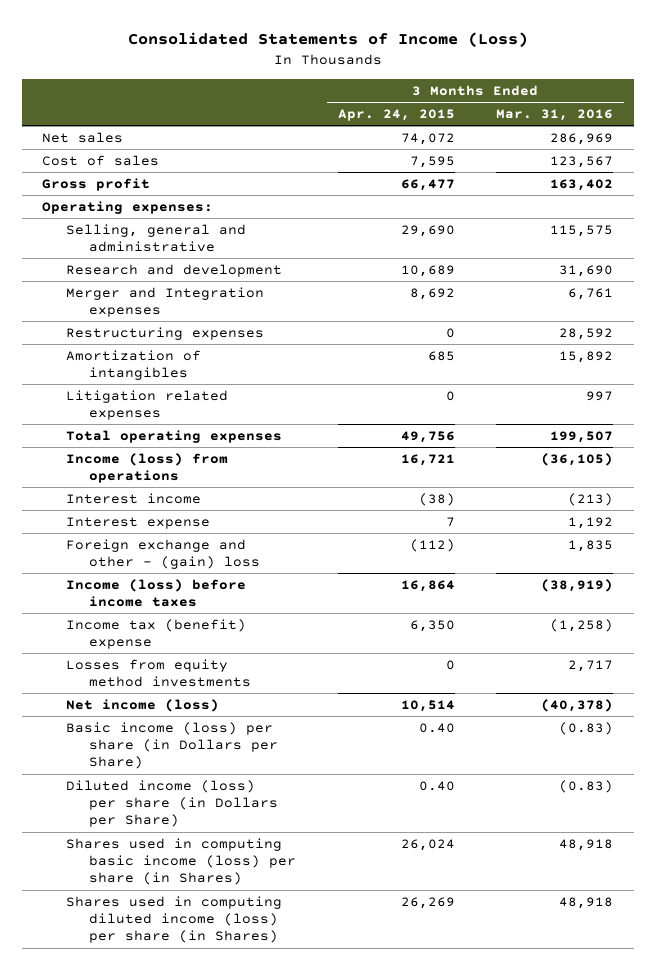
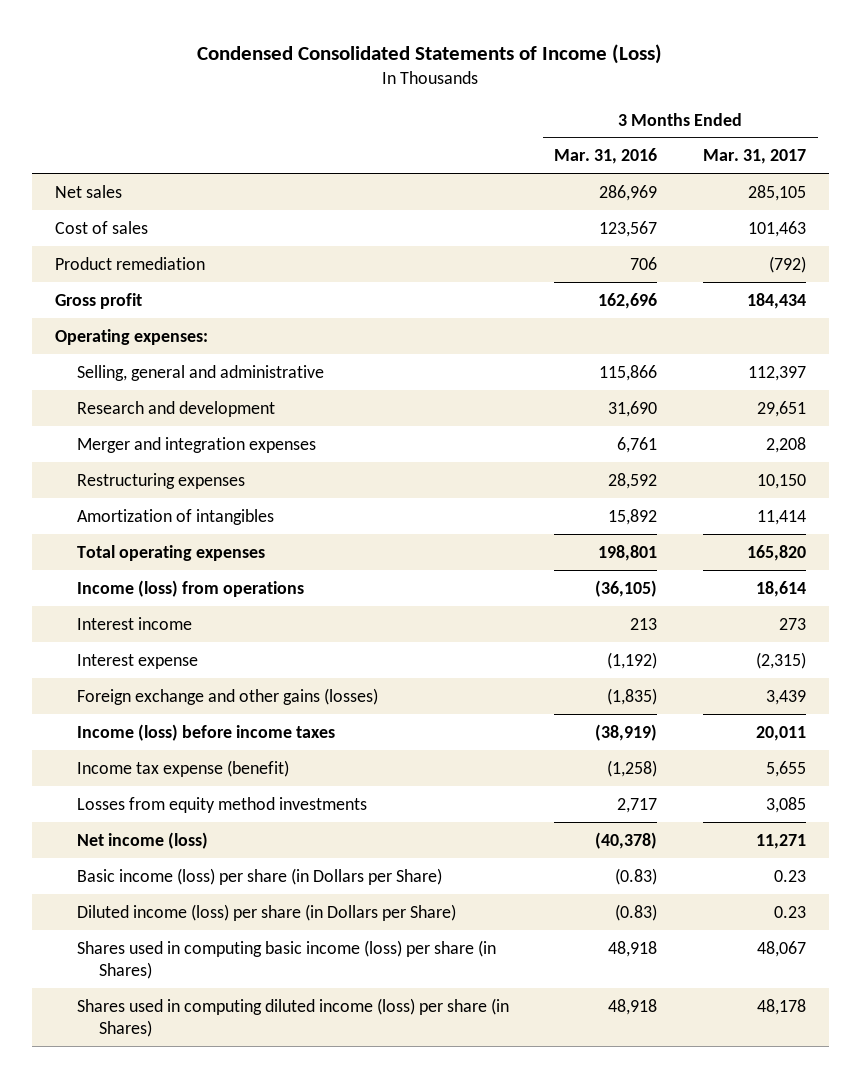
- Consolidated Statements of Income (Loss)
+ Condensed Consolidated Statements of Income (Loss)
- | 3 Months Ended Apr. 24, 2015 | 3 Months Ended Mar. 31, 2016
+ | 3 Months Ended Mar. 31, 2016 | 3 Months Ended Mar. 31, 2017
- Gross profit | 66,477 | 163,402
+ Product remediation | 706 | (792)
+ Gross profit | 162,696 | 184,434
- Selling, general and administrative | 29,690 | 115,575
+ Selling, general and administrative | 115,866 | 112,397
- Merger and Integration expenses | 8,692 | 6,761
+ Merger and integration expenses | 6,761 | 2,208
- Litigation related expenses | 0 | 997
- Total operating expenses | 49,756 | 199,507
+ Total operating expenses | 198,801 | 165,820
- Interest income | (38) | (213)
- Interest expense | 7 | 1,192
- Foreign exchange and other - (gain) loss | (112) | 1,835
+ Interest income | 213 | 273
+ Interest expense | (1,192) | (2,315)
+ Foreign exchange and other gains (losses) | (1,835) | 3,439
- Income tax (benefit) expense | 6,350 | (1,258)
+ Income tax expense (benefit) | (1,258) | 5,655

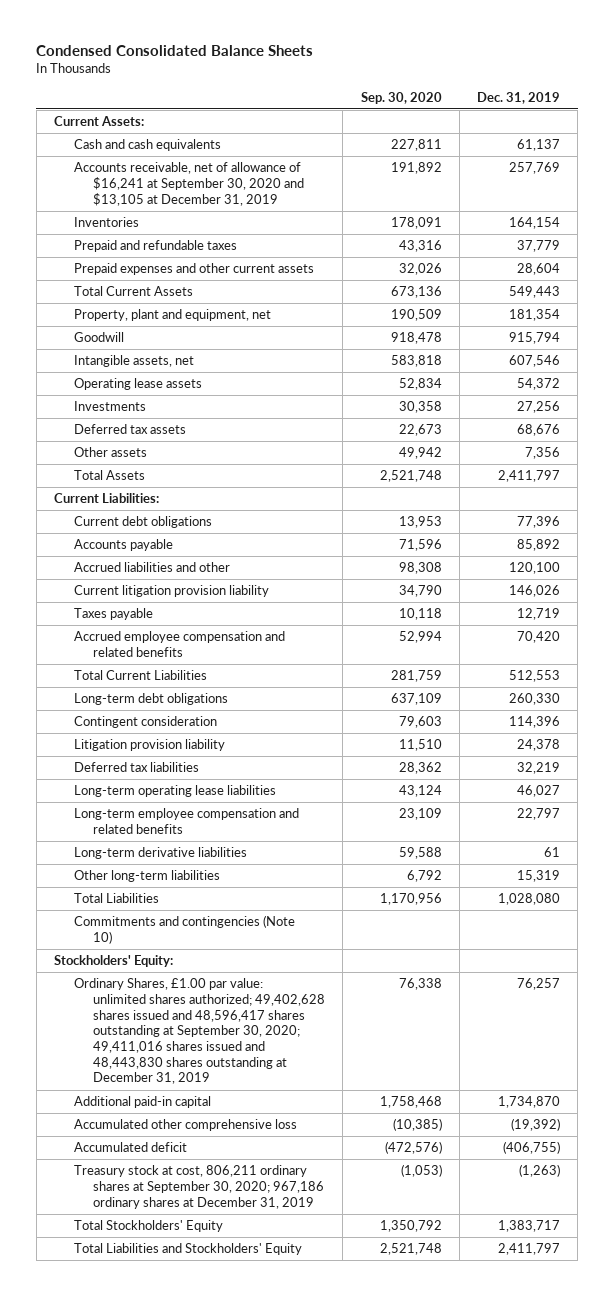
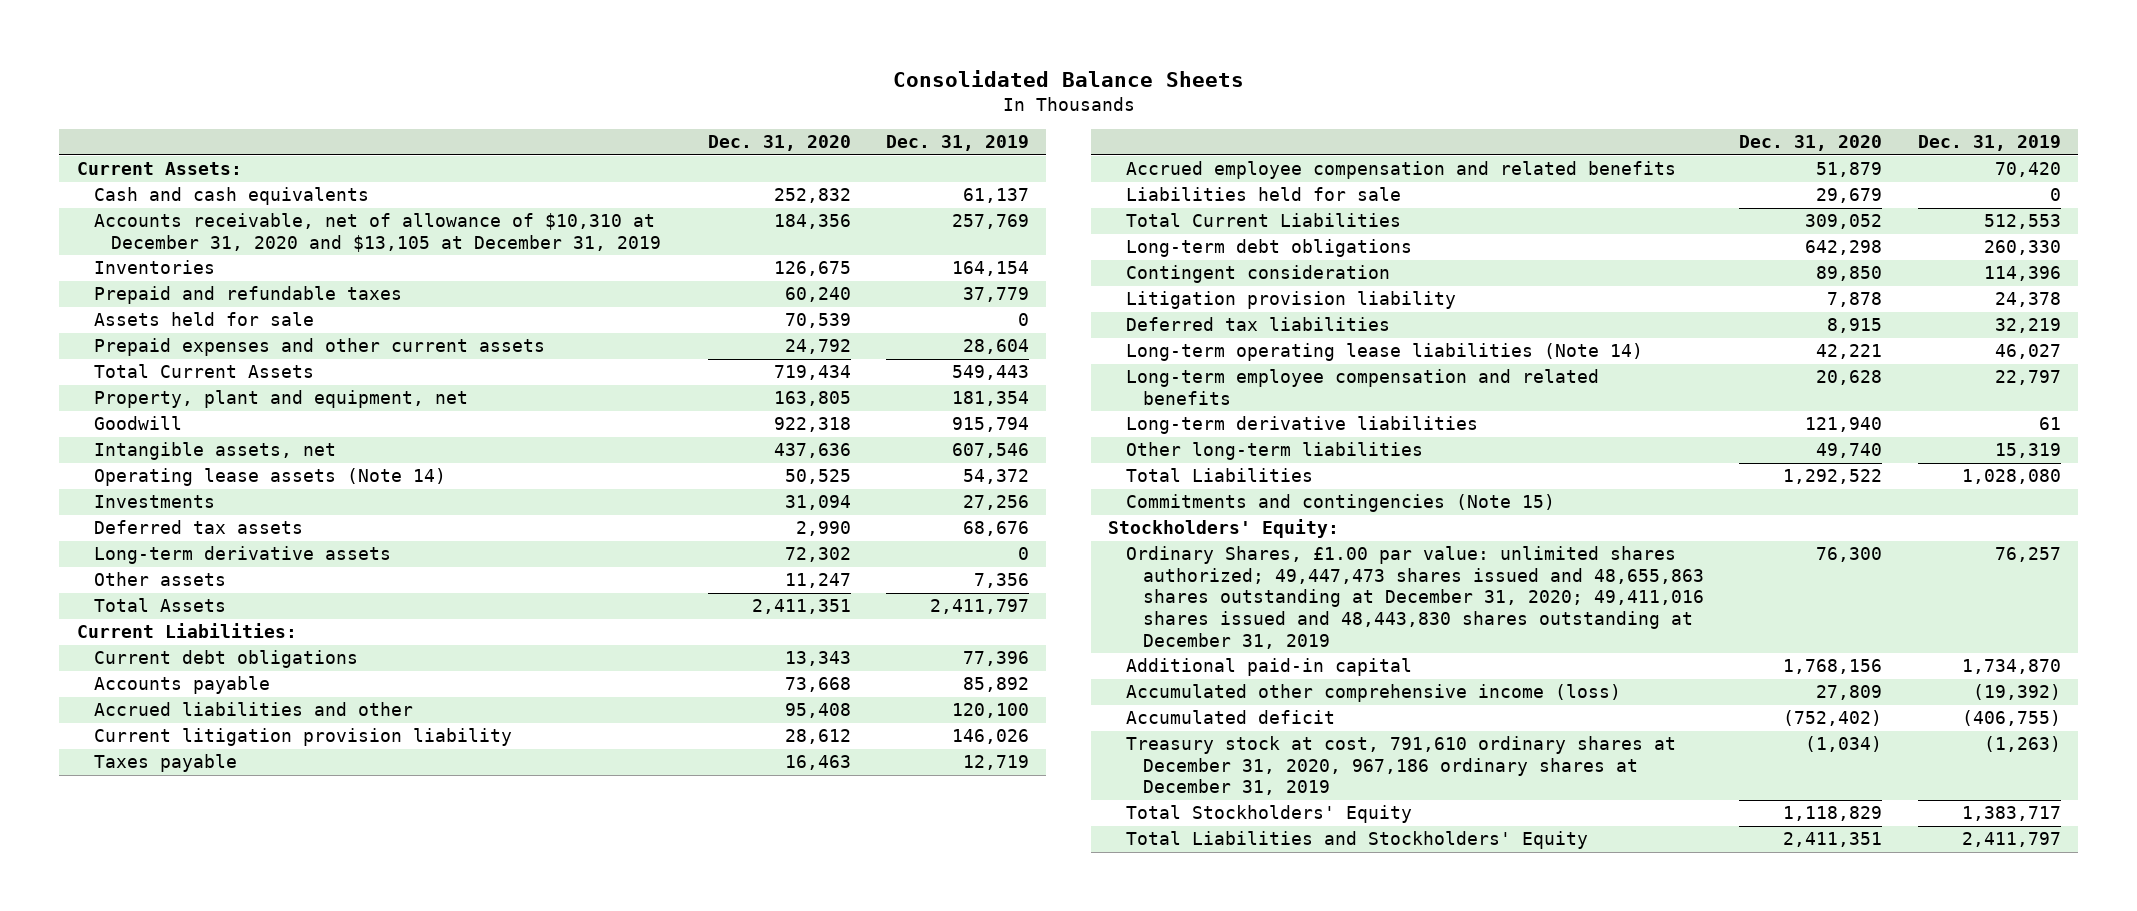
- Condensed Consolidated Balance Sheets
+ Consolidated Balance Sheets
- | Sep. 30, 2020 | Dec. 31, 2019
+ | Dec. 31, 2020 | Dec. 31, 2019
- Accounts receivable, net of allowance of $16,241 at September 30, 2020 and $13,105 at December 31, 2019 | 191,892 | 257,769
+ Accounts receivable, net of allowance of $10,310 at December 31, 2020 and $13,105 at December 31, 2019 | 184,356 | 257,769
+ Assets held for sale | 70,539 | 0
- Operating lease assets | 52,834 | 54,372
+ Operating lease assets (Note 14) | 50,525 | 54,372
+ Long-term derivative assets | 72,302 | 0
+ Liabilities held for sale | 29,679 | 0
- Long-term operating lease liabilities | 43,124 | 46,027
+ Long-term operating lease liabilities (Note 14) | 42,221 | 46,027
- Commitments and contingencies (Note 10)
+ Commitments and contingencies (Note 15)
- Ordinary Shares, £1.00 par value: unlimited shares authorized; 49,402,628 shares issued and 48,596,417 shares outstanding at September 30, 2020; 49,411,016 shares issued and 48,443,830 shares outstanding at December 31, 2019 | 76,338 | 76,257
+ Ordinary Shares, £1.00 par value: unlimited shares authorized; 49,447,473 shares issued and 48,655,863 shares outstanding at December 31, 2020; 49,411,016 shares issued and 48,443,830 shares outstanding at December 31, 2019 | 76,300 | 76,257
- Accumulated other comprehensive loss | (10,385) | (19,392)
+ Accumulated other comprehensive income (loss) | 27,809 | (19,392)
- Treasury stock at cost, 806,211 ordinary shares at September 30, 2020; 967,186 ordinary shares at December 31, 2019 | (1,053) | (1,263)
+ Treasury stock at cost, 791,610 ordinary shares at December 31, 2020, 967,186 ordinary shares at December 31, 2019 | (1,034) | (1,263)

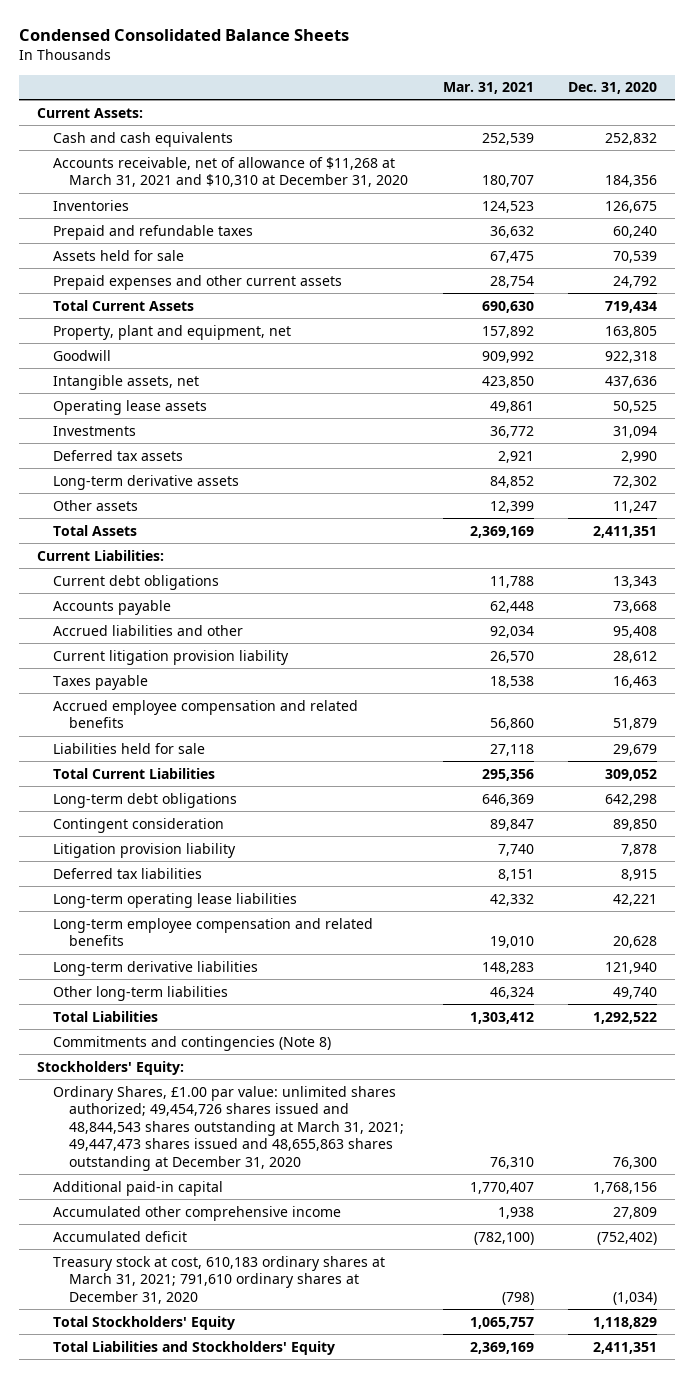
- Consolidated Balance Sheets
+ Condensed Consolidated Balance Sheets
- | Dec. 31, 2020 | Dec. 31, 2019
+ | Mar. 31, 2021 | Dec. 31, 2020
- Accounts receivable, net of allowance of $10,310 at December 31, 2020 and $13,105 at December 31, 2019 | 184,356 | 257,769
+ Accounts receivable, net of allowance of $11,268 at March 31, 2021 and $10,310 at December 31, 2020 | 180,707 | 184,356
- Operating lease assets (Note 14) | 50,525 | 54,372
+ Operating lease assets | 49,861 | 50,525
- Long-term operating lease liabilities (Note 14) | 42,221 | 46,027
+ Long-term operating lease liabilities | 42,332 | 42,221
- Commitments and contingencies (Note 15)
+ Commitments and contingencies (Note 8)
- Ordinary Shares, £1.00 par value: unlimited shares authorized; 49,447,473 shares issued and 48,655,863 shares outstanding at December 31, 2020; 49,411,016 shares issued and 48,443,830 shares outstanding at December 31, 2019 | 76,300 | 76,257
+ Ordinary Shares, £1.00 par value: unlimited shares authorized; 49,454,726 shares issued and 48,844,543 shares outstanding at March 31, 2021; 49,447,473 shares issued and 48,655,863 shares outstanding at December 31, 2020 | 76,310 | 76,300
- Accumulated other comprehensive income (loss) | 27,809 | (19,392)
+ Accumulated other comprehensive income | 1,938 | 27,809
- Treasury stock at cost, 791,610 ordinary shares at December 31, 2020, 967,186 ordinary shares at December 31, 2019 | (1,034) | (1,263)
+ Treasury stock at cost, 610,183 ordinary shares at March 31, 2021; 791,610 ordinary shares at December 31, 2020 | (798) | (1,034)

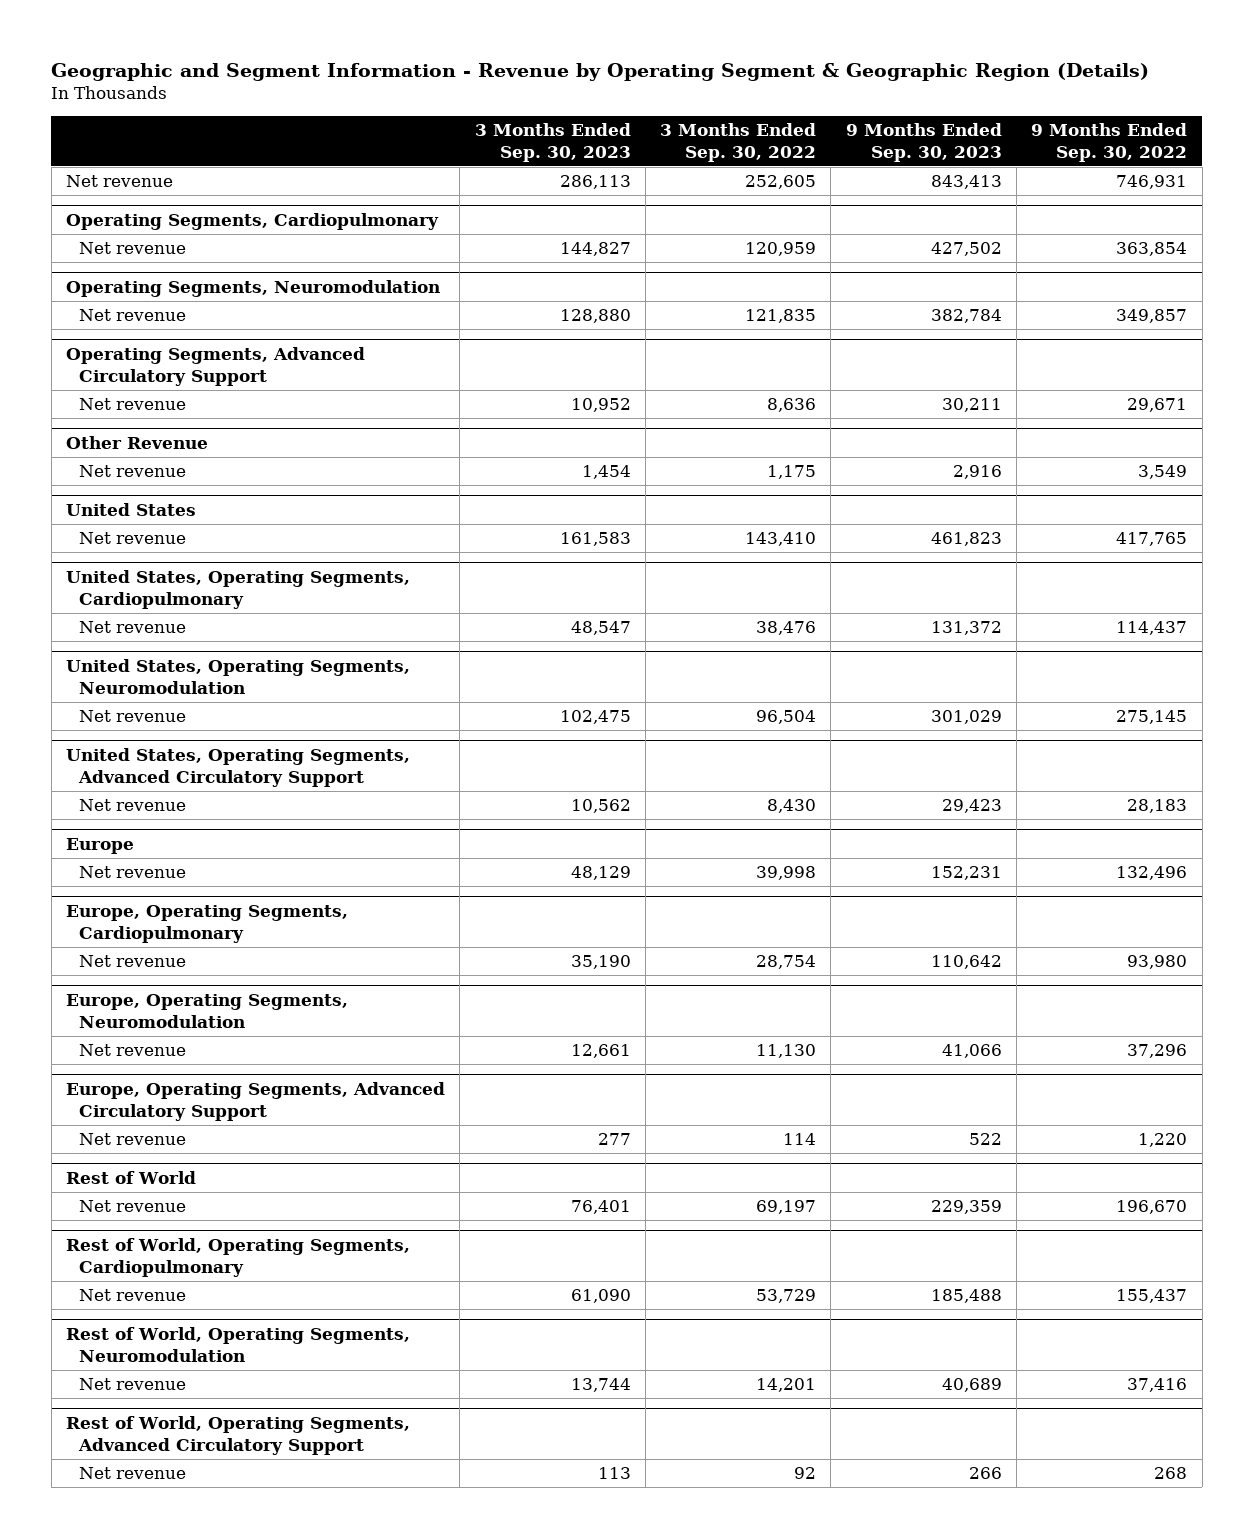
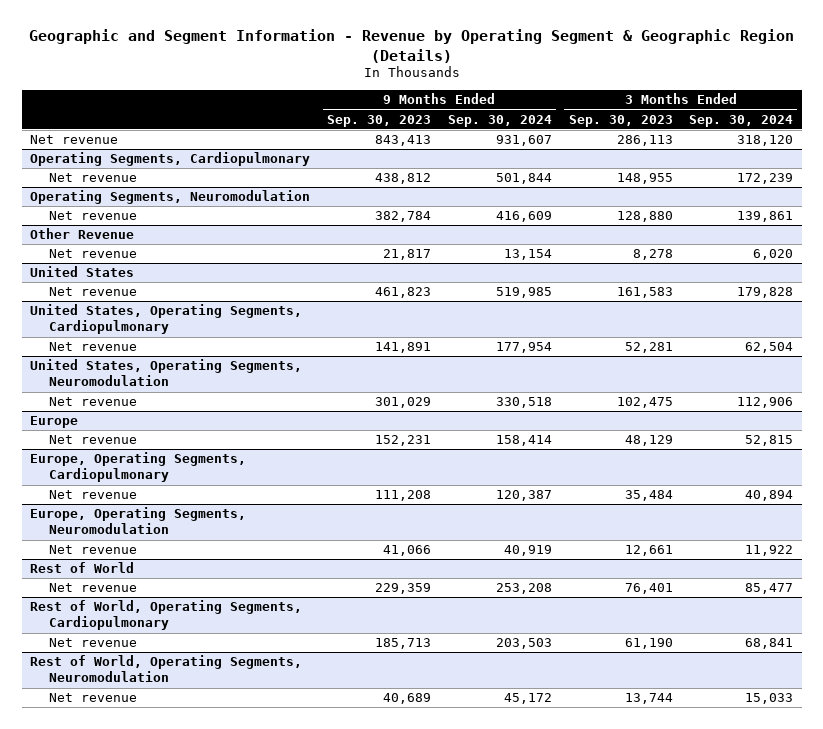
- | 3 Months Ended Sep. 30, 2023 | 3 Months Ended Sep. 30, 2022 | 9 Months Ended Sep. 30, 2023 | 9 Months Ended Sep. 30, 2022
+ | 9 Months Ended Sep. 30, 2023 | 9 Months Ended Sep. 30, 2024 | 3 Months Ended Sep. 30, 2023 | 3 Months Ended Sep. 30, 2024
@ Operating Segments, Cardiopulmonary
- Net revenue | 144,827 | 120,959 | 427,502 | 363,854
+ Net revenue | 438,812 | 501,844 | 148,955 | 172,239
- Operating Segments, Advanced Circulatory Support
- Net revenue | 10,952 | 8,636 | 30,211 | 29,671
@ Other Revenue
- Net revenue | 1,454 | 1,175 | 2,916 | 3,549
+ Net revenue | 21,817 | 13,154 | 8,278 | 6,020
@ United States, Operating Segments, Cardiopulmonary
- Net revenue | 48,547 | 38,476 | 131,372 | 114,437
+ Net revenue | 141,891 | 177,954 | 52,281 | 62,504
- United States, Operating Segments, Advanced Circulatory Support
- Net revenue | 10,562 | 8,430 | 29,423 | 28,183
@ Europe, Operating Segments, Cardiopulmonary
- Net revenue | 35,190 | 28,754 | 110,642 | 93,980
+ Net revenue | 111,208 | 120,387 | 35,484 | 40,894
- Europe, Operating Segments, Advanced Circulatory Support
- Net revenue | 277 | 114 | 522 | 1,220
@ Rest of World, Operating Segments, Cardiopulmonary
- Net revenue | 61,090 | 53,729 | 185,488 | 155,437
+ Net revenue | 185,713 | 203,503 | 61,190 | 68,841
- Rest of World, Operating Segments, Advanced Circulatory Support
- Net revenue | 113 | 92 | 266 | 268

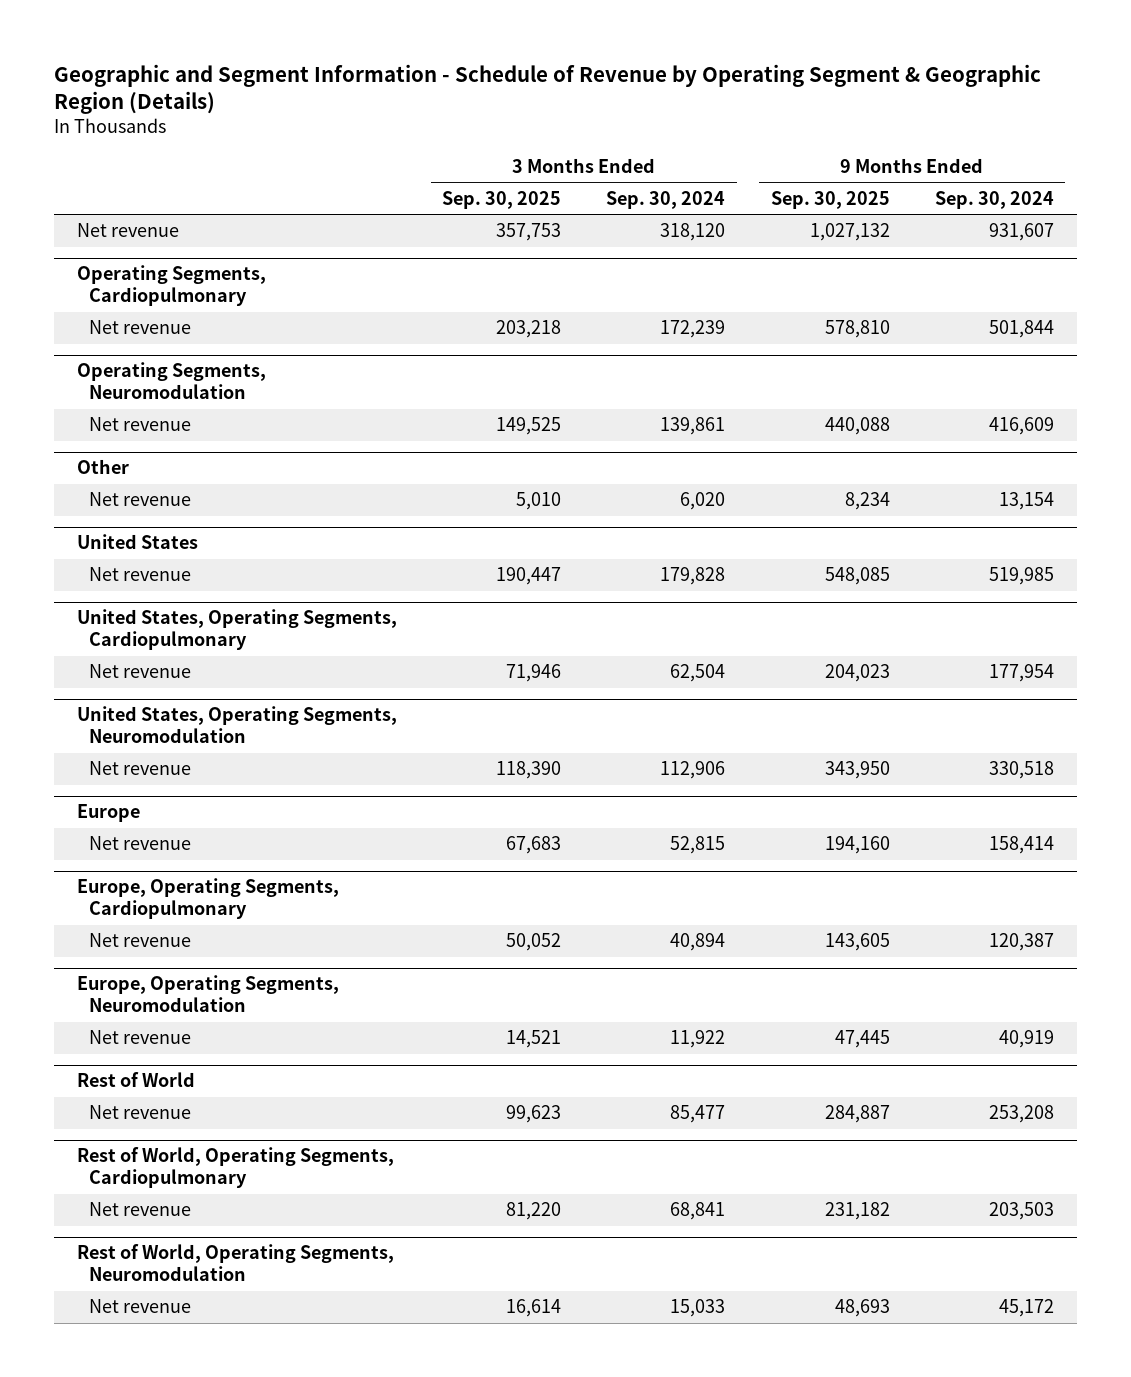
- Geographic and Segment Information - Revenue by Operating Segment & Geographic Region (Details)
+ Geographic and Segment Information - Schedule of Revenue by Operating Segment & Geographic Region (Details)
- | 9 Months Ended Sep. 30, 2023 | 9 Months Ended Sep. 30, 2024 | 3 Months Ended Sep. 30, 2023 | 3 Months Ended Sep. 30, 2024
+ | 3 Months Ended Sep. 30, 2025 | 3 Months Ended Sep. 30, 2024 | 9 Months Ended Sep. 30, 2025 | 9 Months Ended Sep. 30, 2024
- Other Revenue
+ Other

